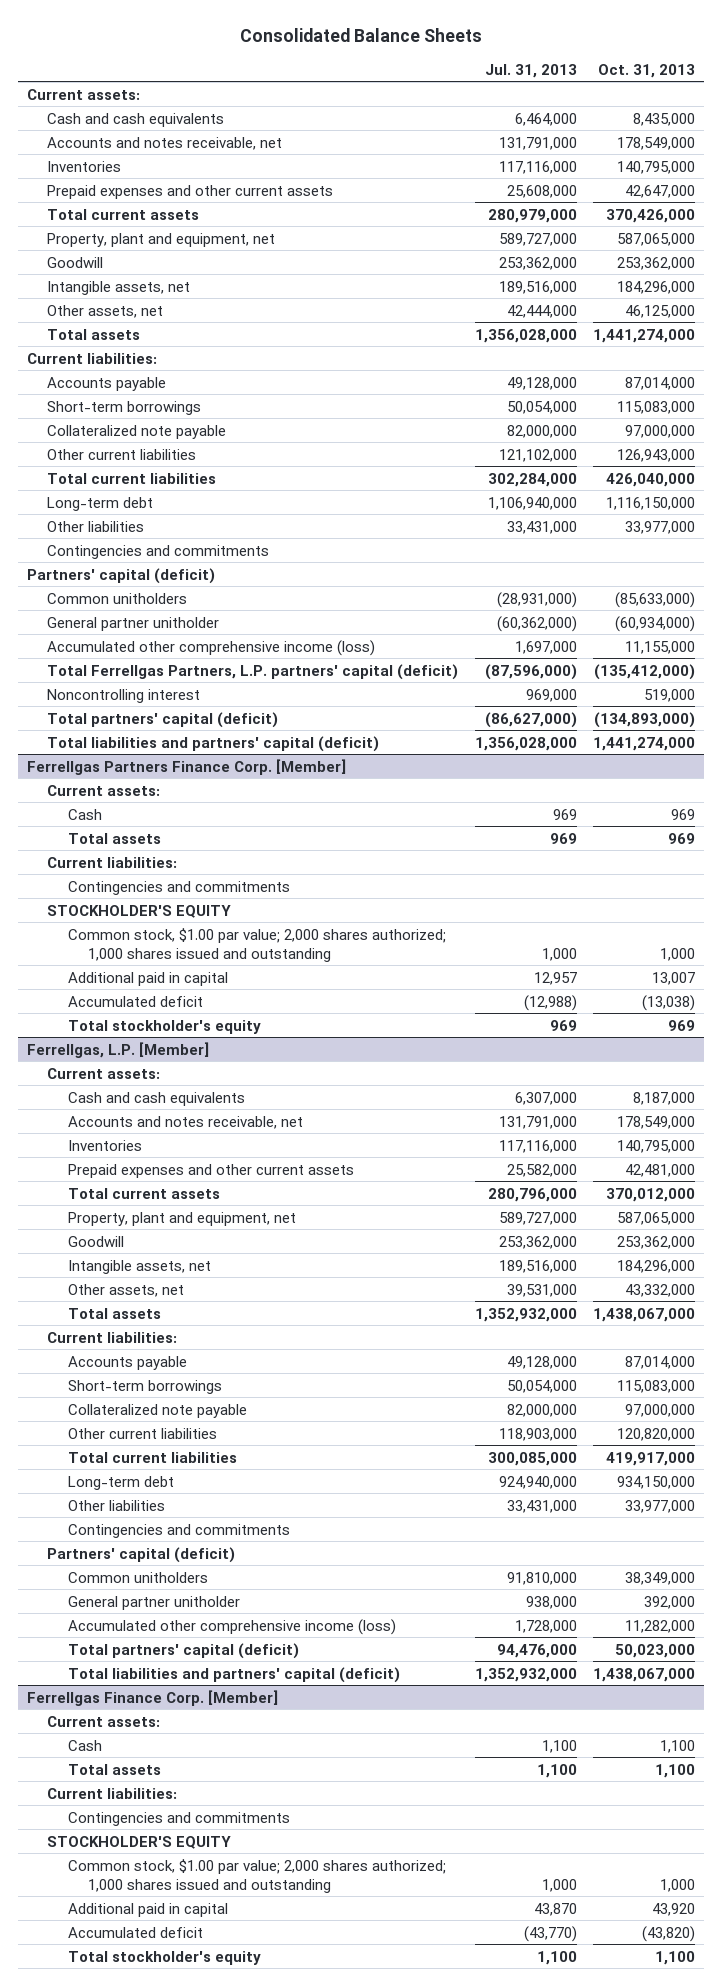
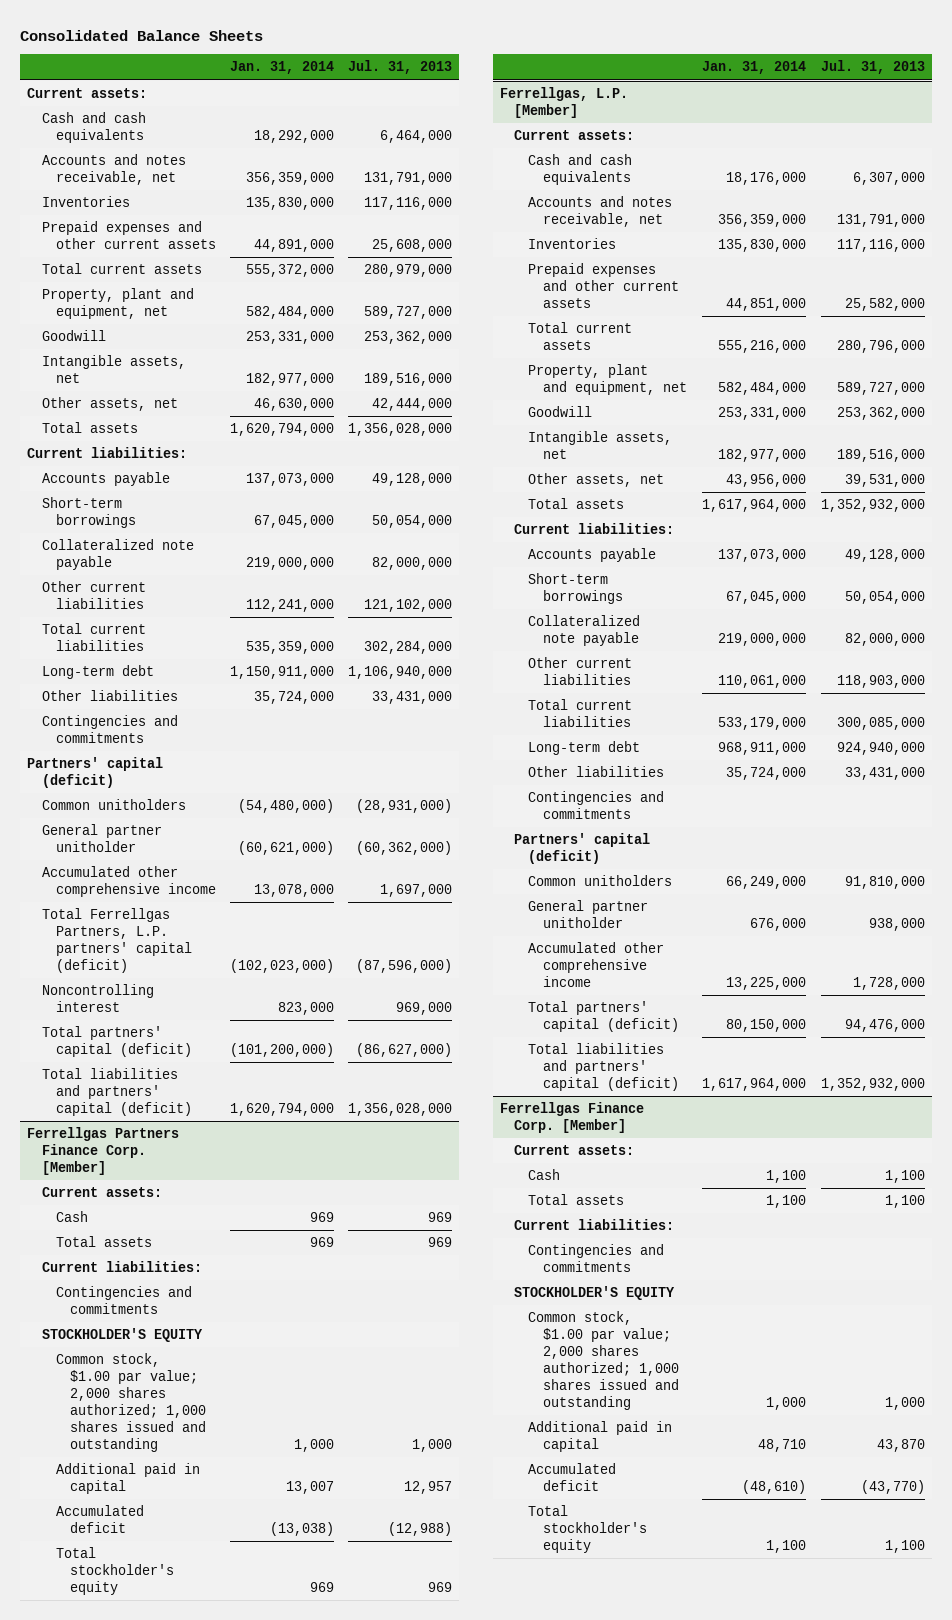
- | Jul. 31, 2013 | Oct. 31, 2013
+ | Jan. 31, 2014 | Jul. 31, 2013
- Accumulated other comprehensive income (loss) | 1,697,000 | 11,155,000
+ Accumulated other comprehensive income | 13,078,000 | 1,697,000
@ Ferrellgas, L.P. [Member]
- Accumulated other comprehensive income (loss) | 1,728,000 | 11,282,000
+ Accumulated other comprehensive income | 13,225,000 | 1,728,000

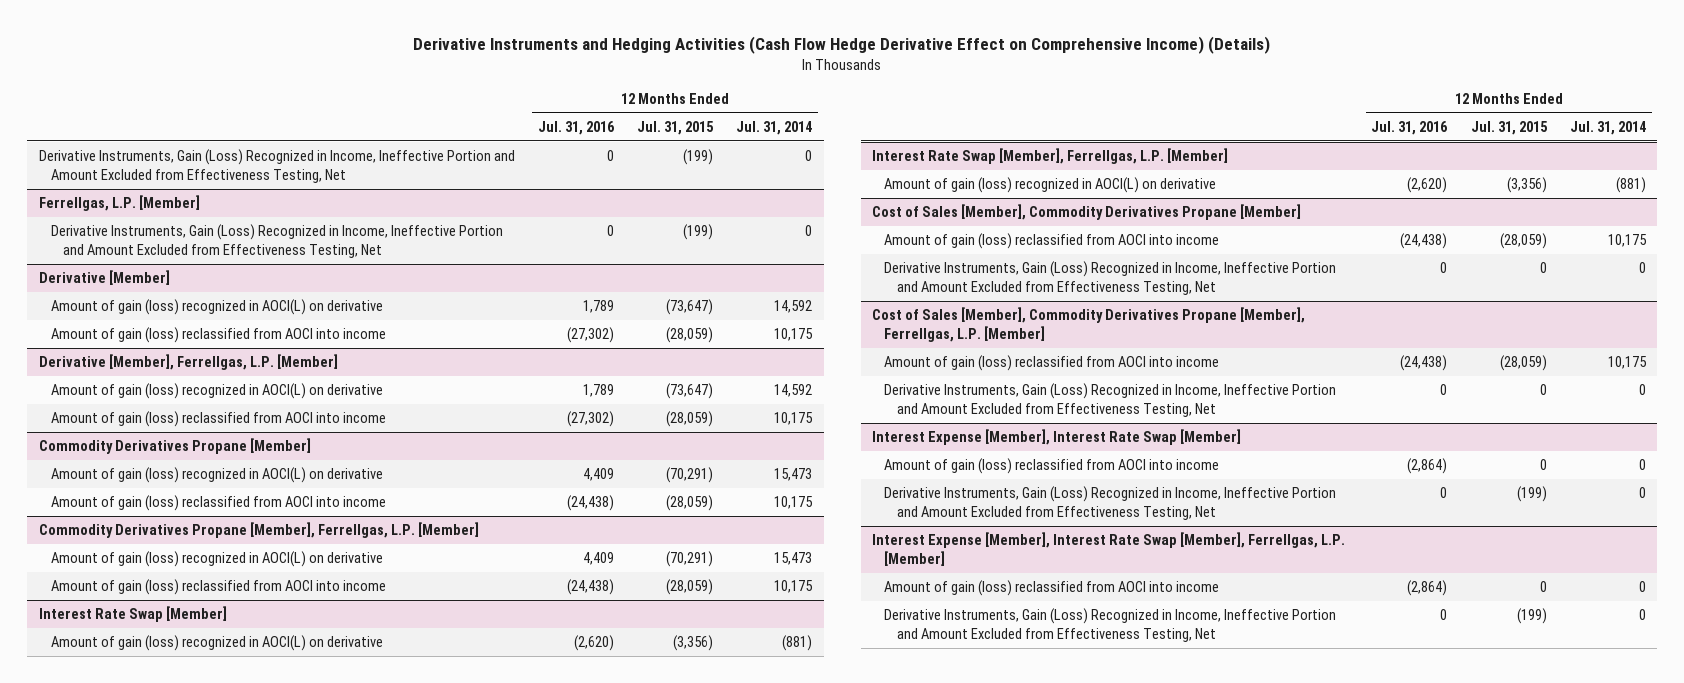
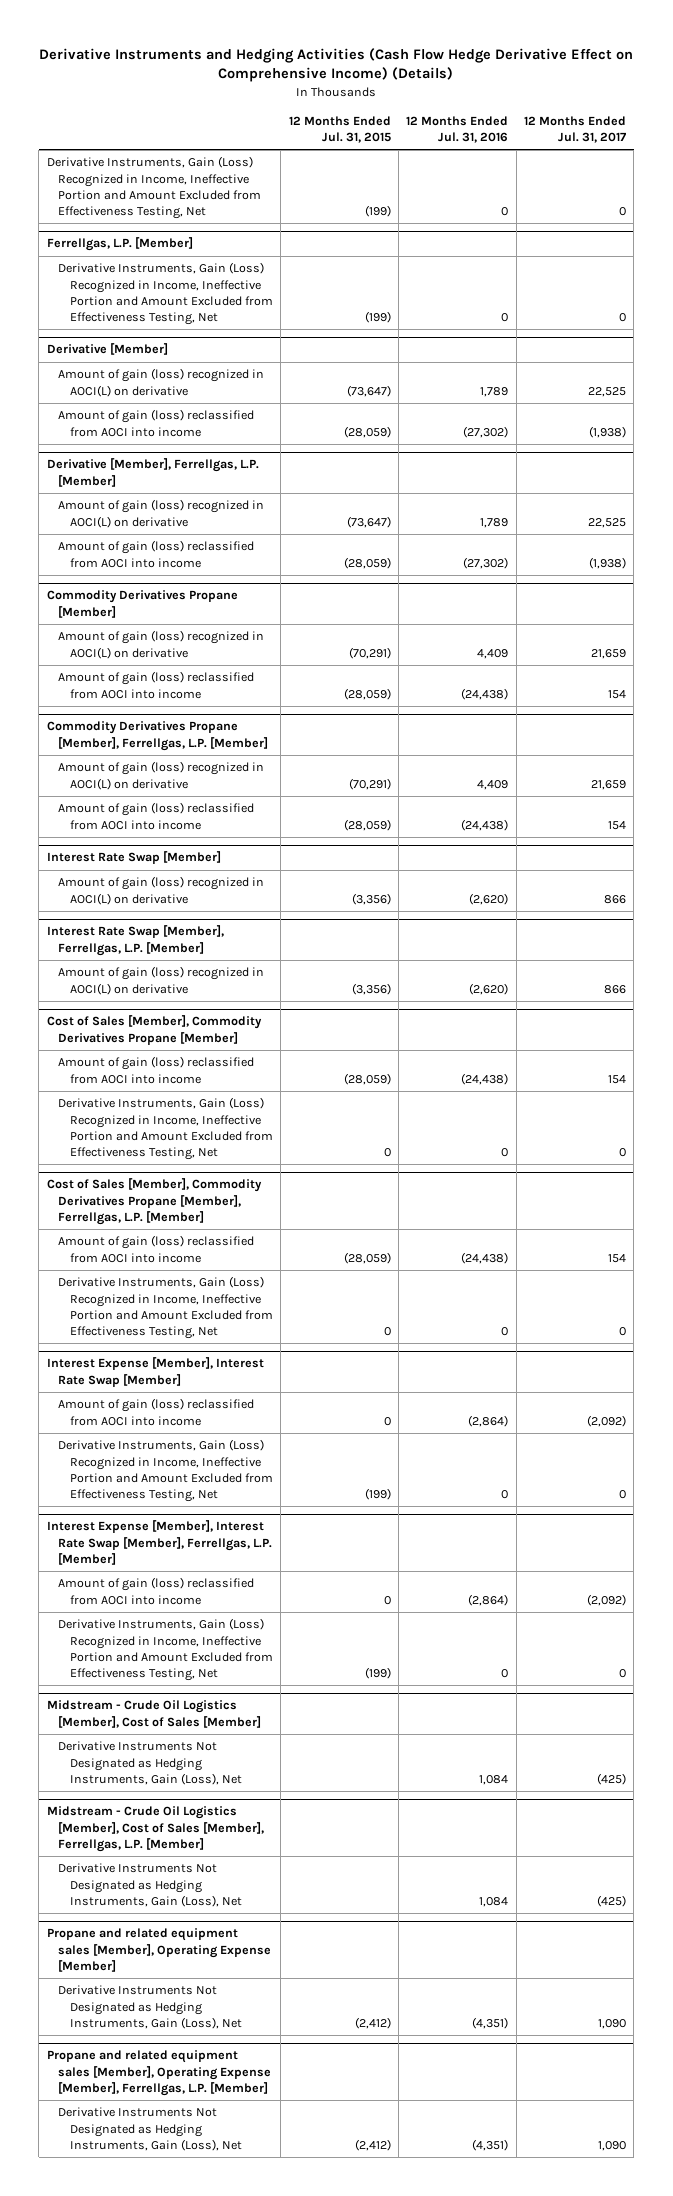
- | 12 Months Ended Jul. 31, 2016 | 12 Months Ended Jul. 31, 2015 | 12 Months Ended Jul. 31, 2014
+ | 12 Months Ended Jul. 31, 2015 | 12 Months Ended Jul. 31, 2016 | 12 Months Ended Jul. 31, 2017
+ Midstream - Crude Oil Logistics [Member], Cost of Sales [Member]
+ Derivative Instruments Not Designated as Hedging Instruments, Gain (Loss), Net | | 1,084 | (425)
+ Midstream - Crude Oil Logistics [Member], Cost of Sales [Member], Ferrellgas, L.P. [Member]
+ Derivative Instruments Not Designated as Hedging Instruments, Gain (Loss), Net | | 1,084 | (425)
+ Propane and related equipment sales [Member], Operating Expense [Member]
+ Derivative Instruments Not Designated as Hedging Instruments, Gain (Loss), Net | (2,412) | (4,351) | 1,090
+ Propane and related equipment sales [Member], Operating Expense [Member], Ferrellgas, L.P. [Member]
+ Derivative Instruments Not Designated as Hedging Instruments, Gain (Loss), Net | (2,412) | (4,351) | 1,090

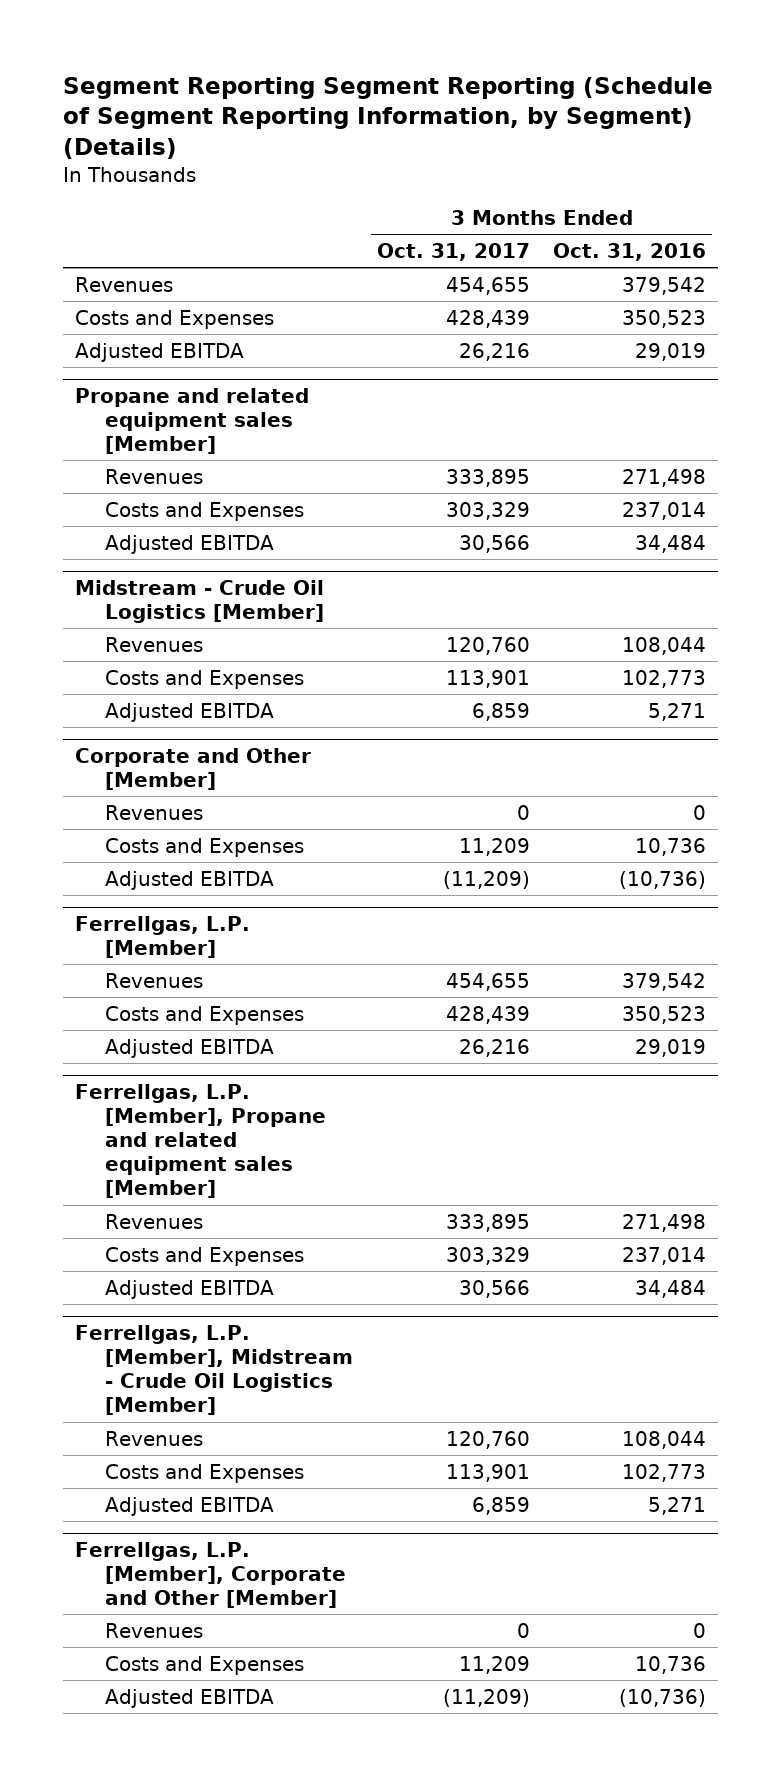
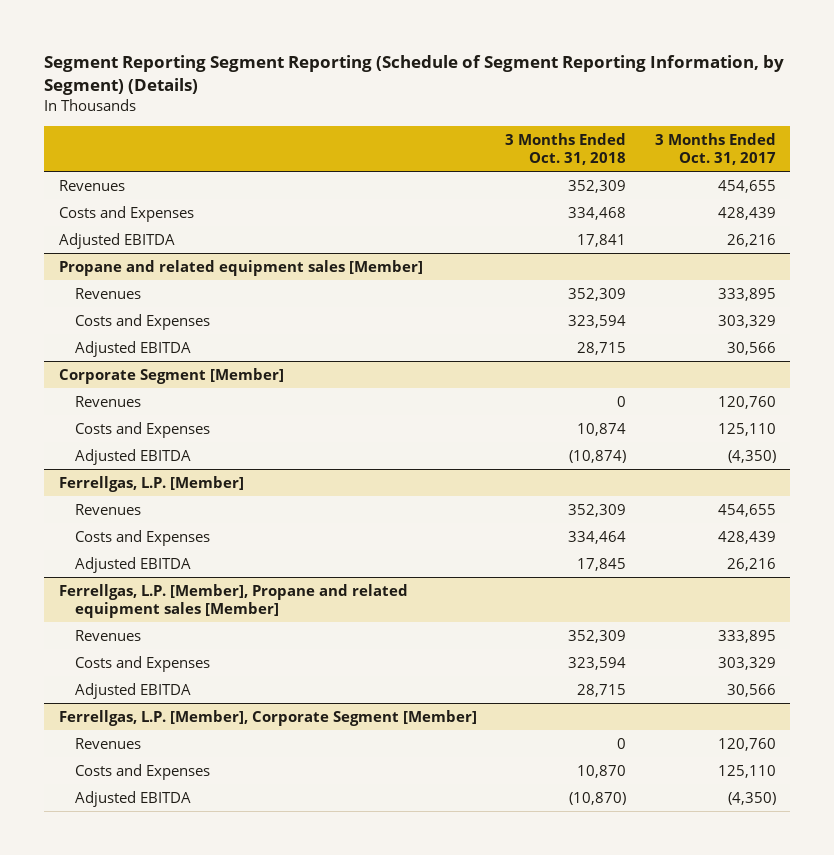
- | 3 Months Ended Oct. 31, 2017 | 3 Months Ended Oct. 31, 2016
+ | 3 Months Ended Oct. 31, 2018 | 3 Months Ended Oct. 31, 2017
- Midstream - Crude Oil Logistics [Member]
+ Corporate Segment [Member]
- Costs and Expenses | 113,901 | 102,773
- Adjusted EBITDA | 6,859 | 5,271
- Corporate and Other [Member]
- Revenues | 0 | 0
- Costs and Expenses | 11,209 | 10,736
- Adjusted EBITDA | (11,209) | (10,736)
+ Costs and Expenses | 10,874 | 125,110
+ Adjusted EBITDA | (10,874) | (4,350)
- Ferrellgas, L.P. [Member], Midstream - Crude Oil Logistics [Member]
+ Ferrellgas, L.P. [Member], Corporate Segment [Member]
- Costs and Expenses | 113,901 | 102,773
- Adjusted EBITDA | 6,859 | 5,271
- Ferrellgas, L.P. [Member], Corporate and Other [Member]
- Revenues | 0 | 0
- Costs and Expenses | 11,209 | 10,736
- Adjusted EBITDA | (11,209) | (10,736)
+ Costs and Expenses | 10,870 | 125,110
+ Adjusted EBITDA | (10,870) | (4,350)

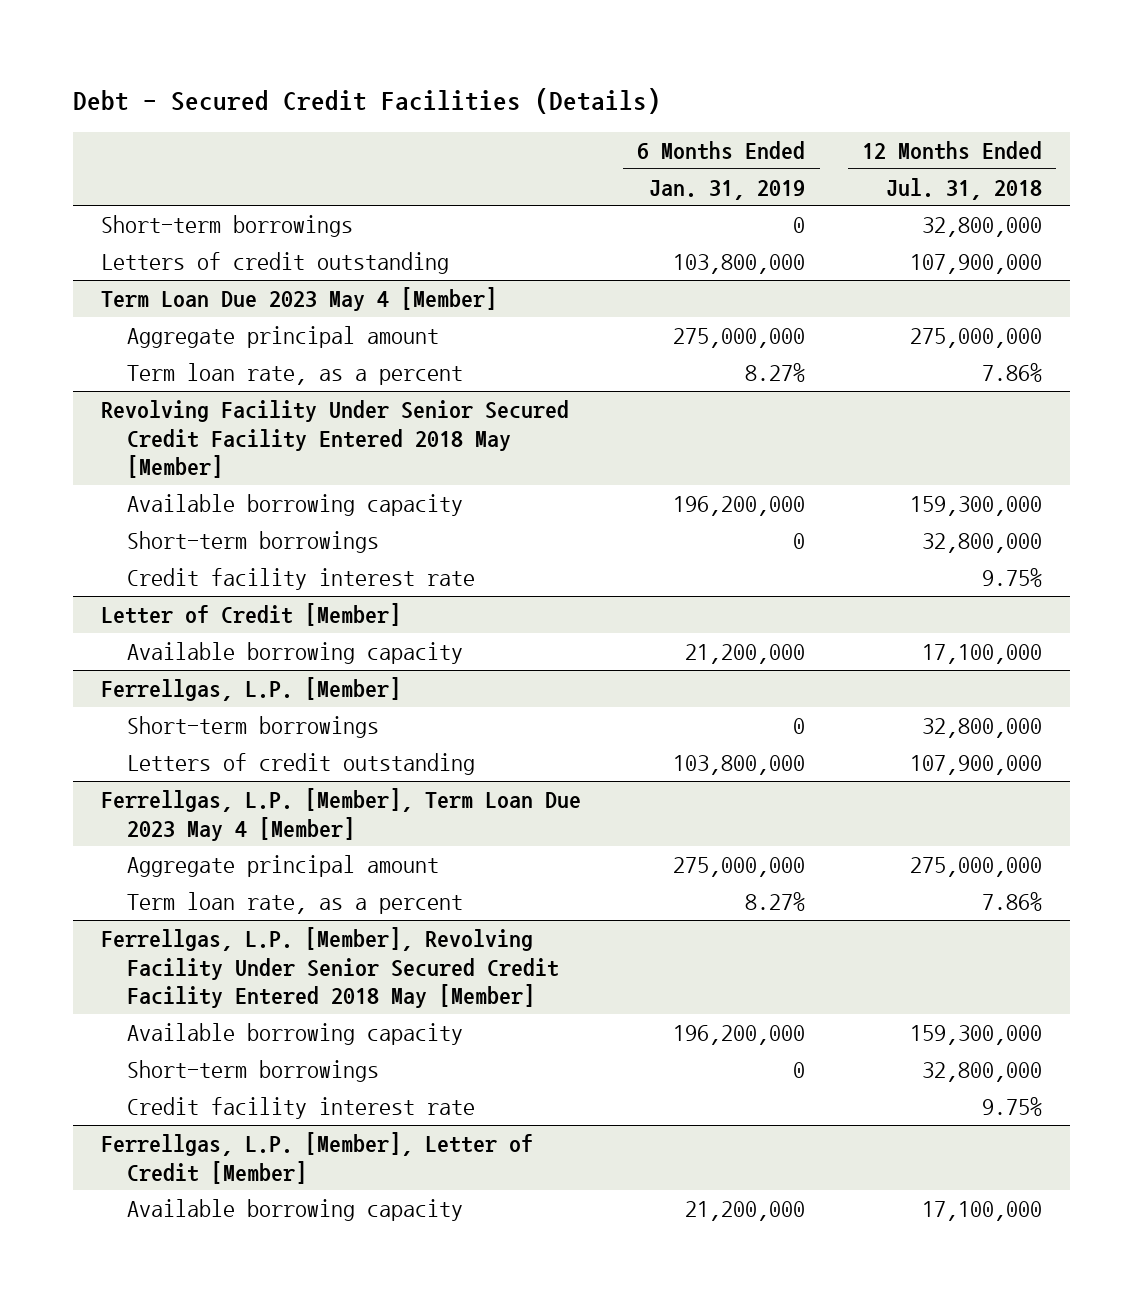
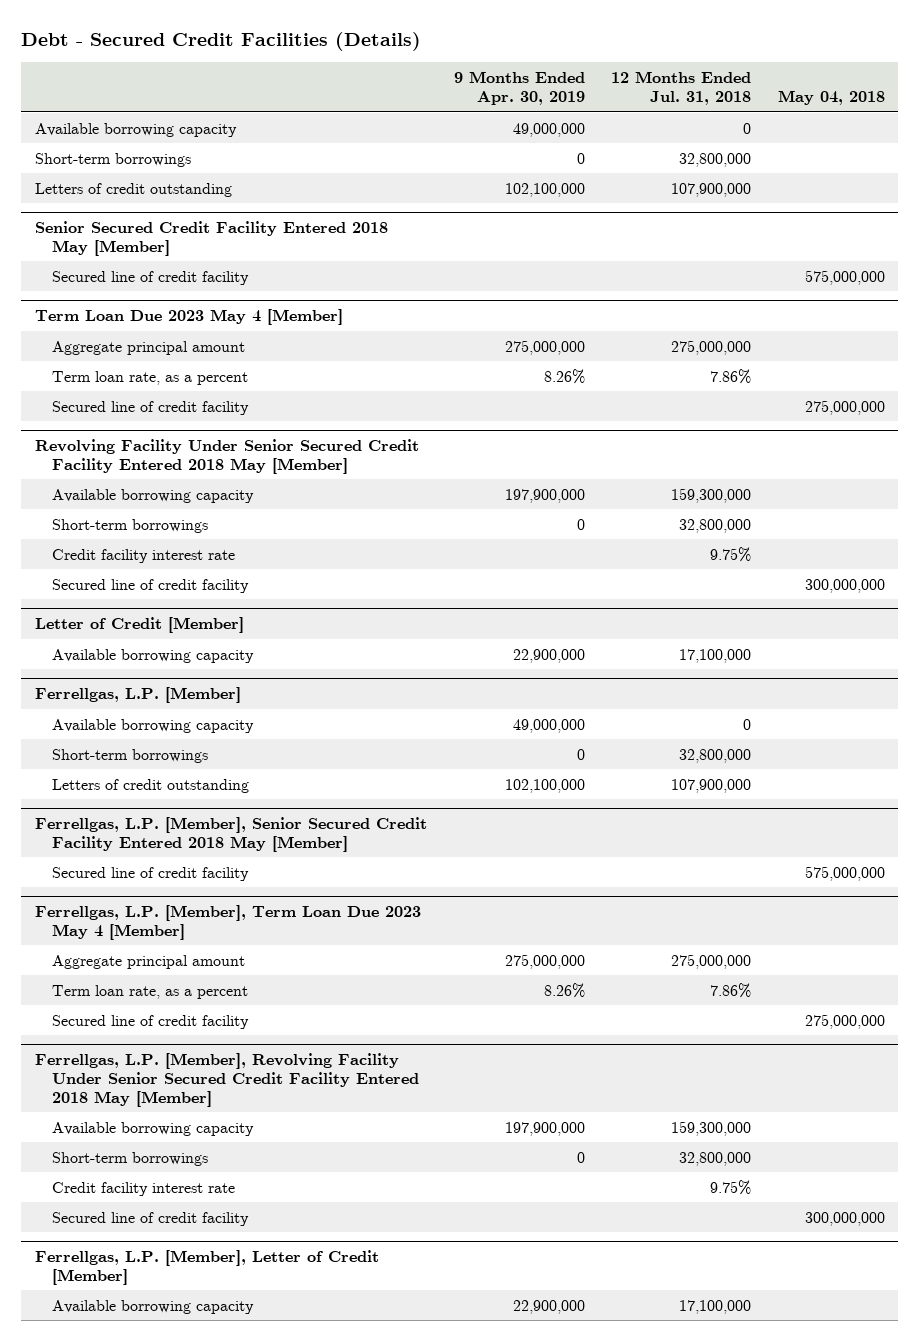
- | 6 Months Ended Jan. 31, 2019 | 12 Months Ended Jul. 31, 2018
+ | 9 Months Ended Apr. 30, 2019 | 12 Months Ended Jul. 31, 2018 | May 04, 2018
+ Available borrowing capacity | 49,000,000 | 0 |
+ Senior Secured Credit Facility Entered 2018 May [Member]
+ Secured line of credit facility | | | 575,000,000
@ Term Loan Due 2023 May 4 [Member]
+ Secured line of credit facility | | | 275,000,000
@ Revolving Facility Under Senior Secured Credit Facility Entered 2018 May [Member]
+ Secured line of credit facility | | | 300,000,000
@ Ferrellgas, L.P. [Member]
+ Available borrowing capacity | 49,000,000 | 0 |
+ Ferrellgas, L.P. [Member], Senior Secured Credit Facility Entered 2018 May [Member]
+ Secured line of credit facility | | | 575,000,000
@ Ferrellgas, L.P. [Member], Term Loan Due 2023 May 4 [Member]
+ Secured line of credit facility | | | 275,000,000
@ Ferrellgas, L.P. [Member], Revolving Facility Under Senior Secured Credit Facility Entered 2018 May [Member]
+ Secured line of credit facility | | | 300,000,000

